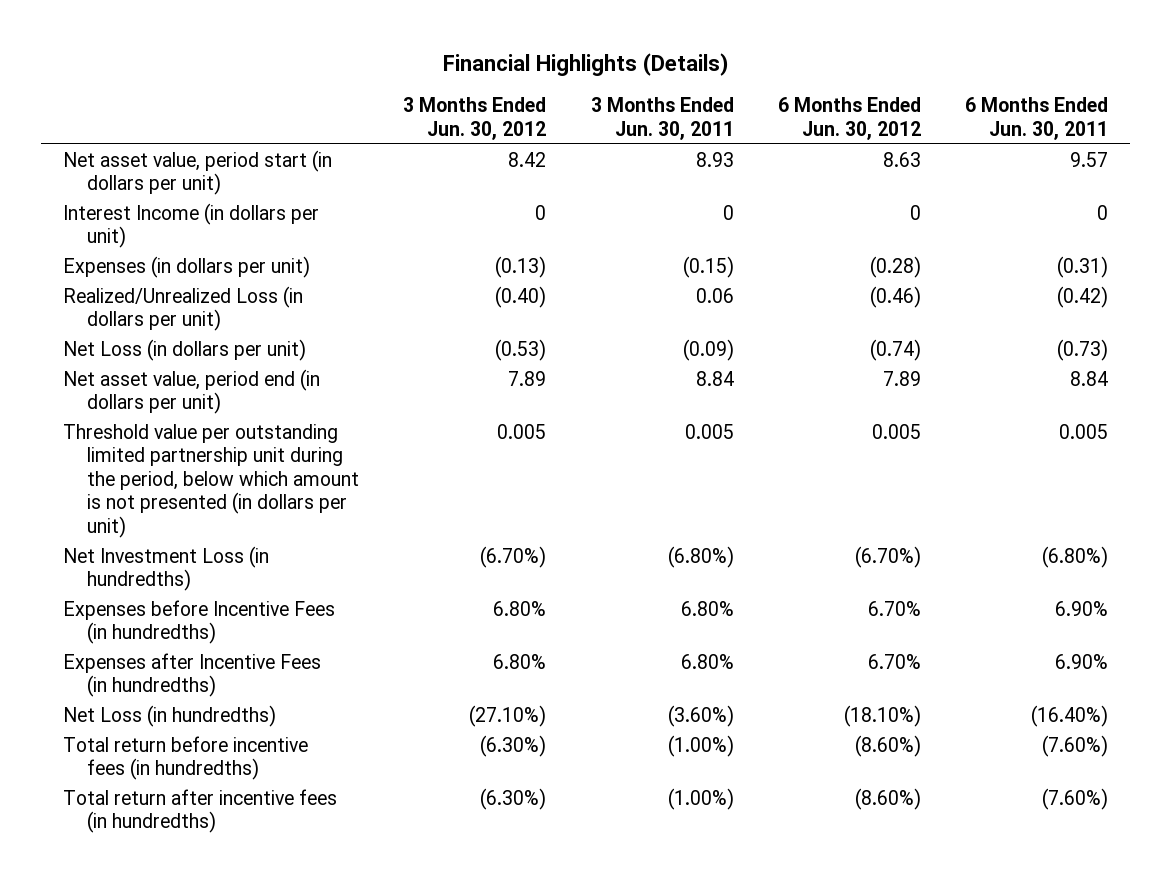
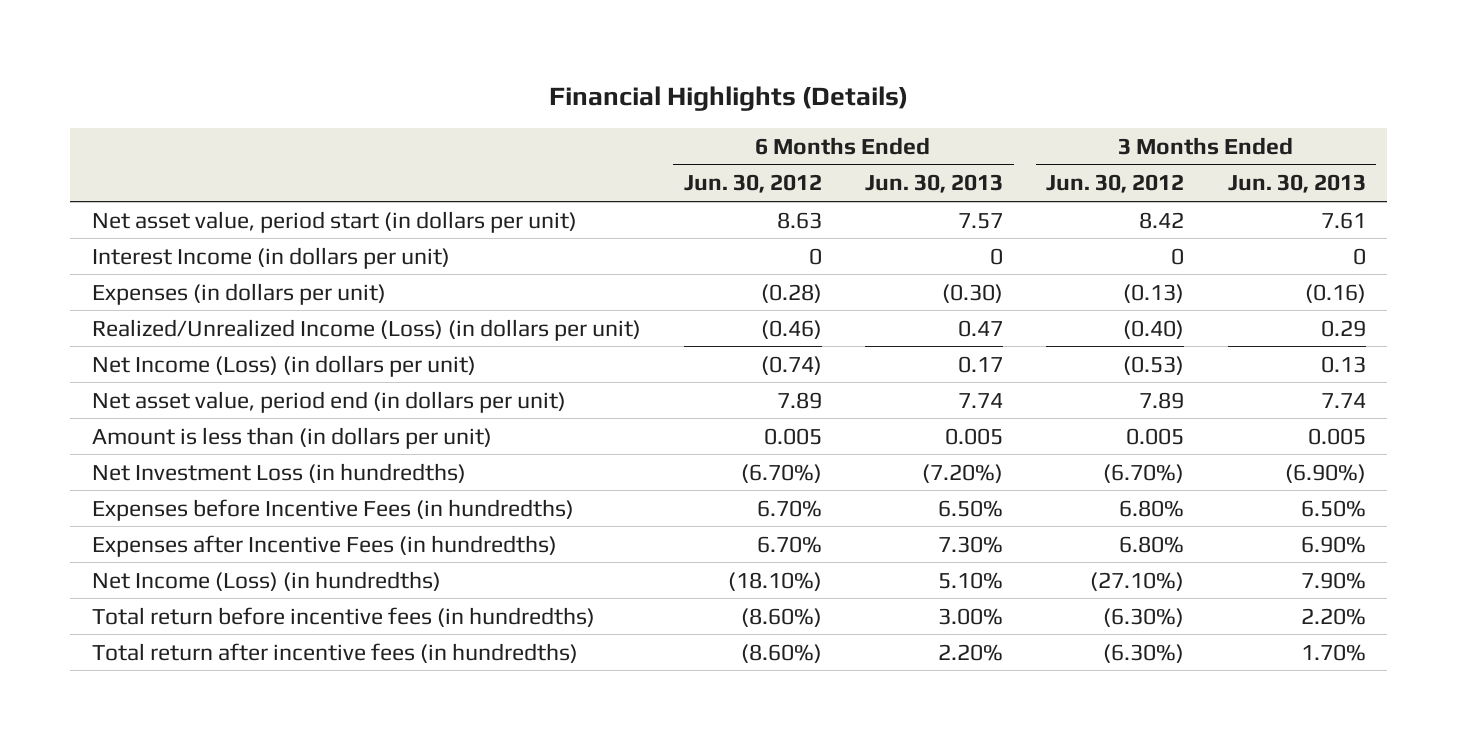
- | 3 Months Ended Jun. 30, 2012 | 3 Months Ended Jun. 30, 2011 | 6 Months Ended Jun. 30, 2012 | 6 Months Ended Jun. 30, 2011
+ | 6 Months Ended Jun. 30, 2012 | 6 Months Ended Jun. 30, 2013 | 3 Months Ended Jun. 30, 2012 | 3 Months Ended Jun. 30, 2013
- Realized/Unrealized Loss (in dollars per unit) | (0.40) | 0.06 | (0.46) | (0.42)
- Net Loss (in dollars per unit) | (0.53) | (0.09) | (0.74) | (0.73)
+ Realized/Unrealized Income (Loss) (in dollars per unit) | (0.46) | 0.47 | (0.40) | 0.29
+ Net Income (Loss) (in dollars per unit) | (0.74) | 0.17 | (0.53) | 0.13
- Threshold value per outstanding limited partnership unit during the period, below which amount is not presented (in dollars per unit) | 0.005 | 0.005 | 0.005 | 0.005
+ Amount is less than (in dollars per unit) | 0.005 | 0.005 | 0.005 | 0.005
- Net Loss (in hundredths) | (27.10%) | (3.60%) | (18.10%) | (16.40%)
+ Net Income (Loss) (in hundredths) | (18.10%) | 5.10% | (27.10%) | 7.90%

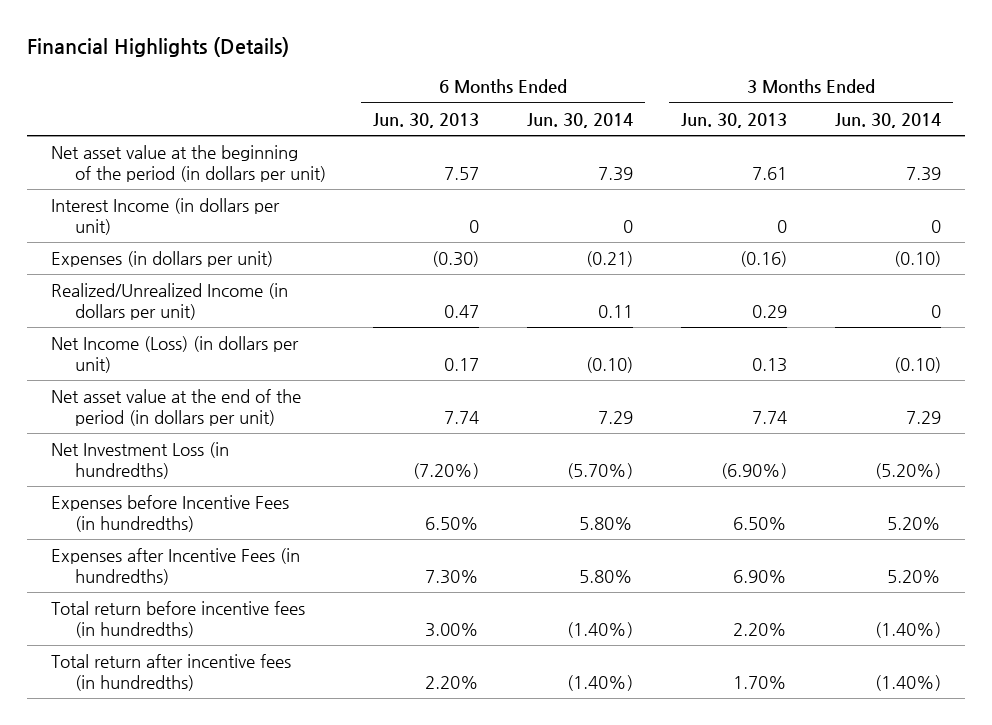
- | 6 Months Ended Jun. 30, 2012 | 6 Months Ended Jun. 30, 2013 | 3 Months Ended Jun. 30, 2012 | 3 Months Ended Jun. 30, 2013
+ | 6 Months Ended Jun. 30, 2013 | 6 Months Ended Jun. 30, 2014 | 3 Months Ended Jun. 30, 2013 | 3 Months Ended Jun. 30, 2014
- Net asset value, period start (in dollars per unit) | 8.63 | 7.57 | 8.42 | 7.61
+ Net asset value at the beginning of the period (in dollars per unit) | 7.57 | 7.39 | 7.61 | 7.39
- Realized/Unrealized Income (Loss) (in dollars per unit) | (0.46) | 0.47 | (0.40) | 0.29
+ Realized/Unrealized Income (in dollars per unit) | 0.47 | 0.11 | 0.29 | 0
- Net asset value, period end (in dollars per unit) | 7.89 | 7.74 | 7.89 | 7.74
- Amount is less than (in dollars per unit) | 0.005 | 0.005 | 0.005 | 0.005
+ Net asset value at the end of the period (in dollars per unit) | 7.74 | 7.29 | 7.74 | 7.29
- Net Income (Loss) (in hundredths) | (18.10%) | 5.10% | (27.10%) | 7.90%

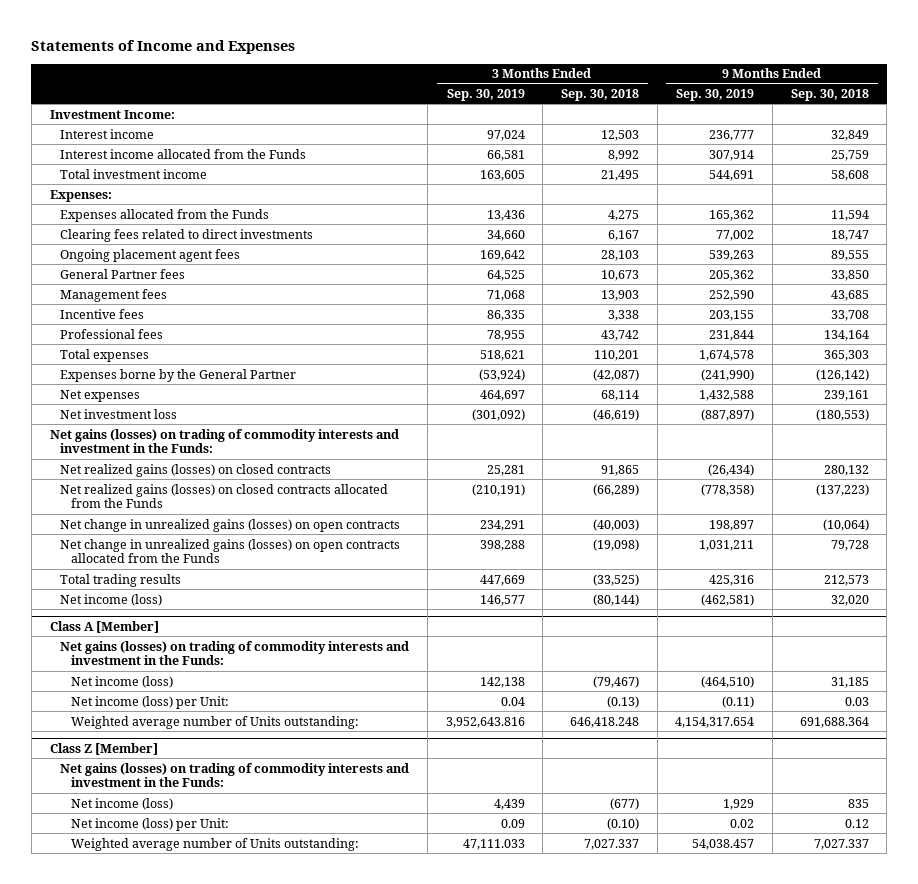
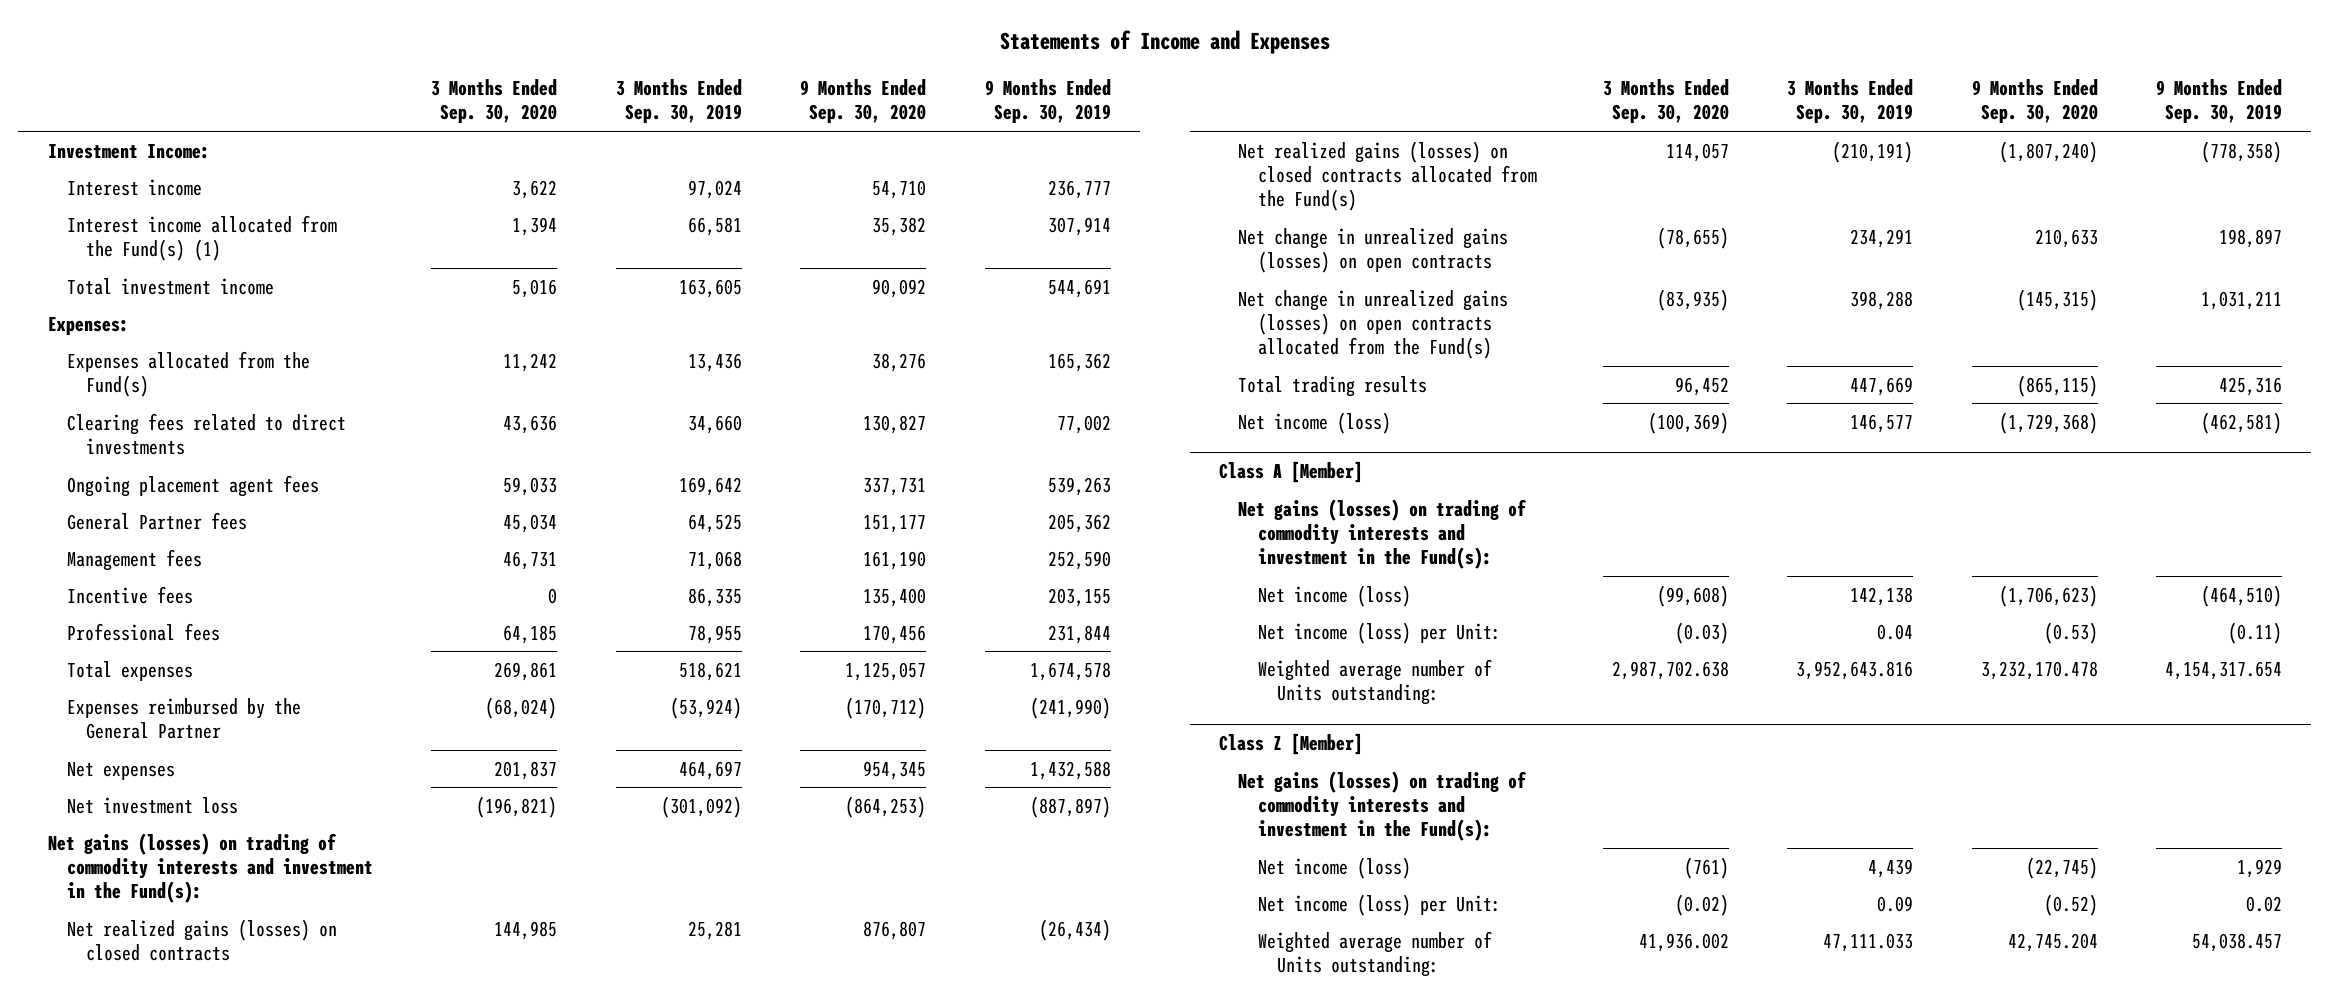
- | 3 Months Ended Sep. 30, 2019 | 3 Months Ended Sep. 30, 2018 | 9 Months Ended Sep. 30, 2019 | 9 Months Ended Sep. 30, 2018
+ | 3 Months Ended Sep. 30, 2020 | 3 Months Ended Sep. 30, 2019 | 9 Months Ended Sep. 30, 2020 | 9 Months Ended Sep. 30, 2019
- Interest income allocated from the Funds | 66,581 | 8,992 | 307,914 | 25,759
+ Interest income allocated from the Fund(s) (1) | 1,394 | 66,581 | 35,382 | 307,914
- Expenses allocated from the Funds | 13,436 | 4,275 | 165,362 | 11,594
+ Expenses allocated from the Fund(s) | 11,242 | 13,436 | 38,276 | 165,362
- Expenses borne by the General Partner | (53,924) | (42,087) | (241,990) | (126,142)
+ Expenses reimbursed by the General Partner | (68,024) | (53,924) | (170,712) | (241,990)
- Net gains (losses) on trading of commodity interests and investment in the Funds:
+ Net gains (losses) on trading of commodity interests and investment in the Fund(s):
- Net realized gains (losses) on closed contracts allocated from the Funds | (210,191) | (66,289) | (778,358) | (137,223)
+ Net realized gains (losses) on closed contracts allocated from the Fund(s) | 114,057 | (210,191) | (1,807,240) | (778,358)
- Net change in unrealized gains (losses) on open contracts allocated from the Funds | 398,288 | (19,098) | 1,031,211 | 79,728
+ Net change in unrealized gains (losses) on open contracts allocated from the Fund(s) | (83,935) | 398,288 | (145,315) | 1,031,211
@ Class A [Member]
- Net gains (losses) on trading of commodity interests and investment in the Funds:
+ Net gains (losses) on trading of commodity interests and investment in the Fund(s):
@ Class Z [Member]
- Net gains (losses) on trading of commodity interests and investment in the Funds:
+ Net gains (losses) on trading of commodity interests and investment in the Fund(s):

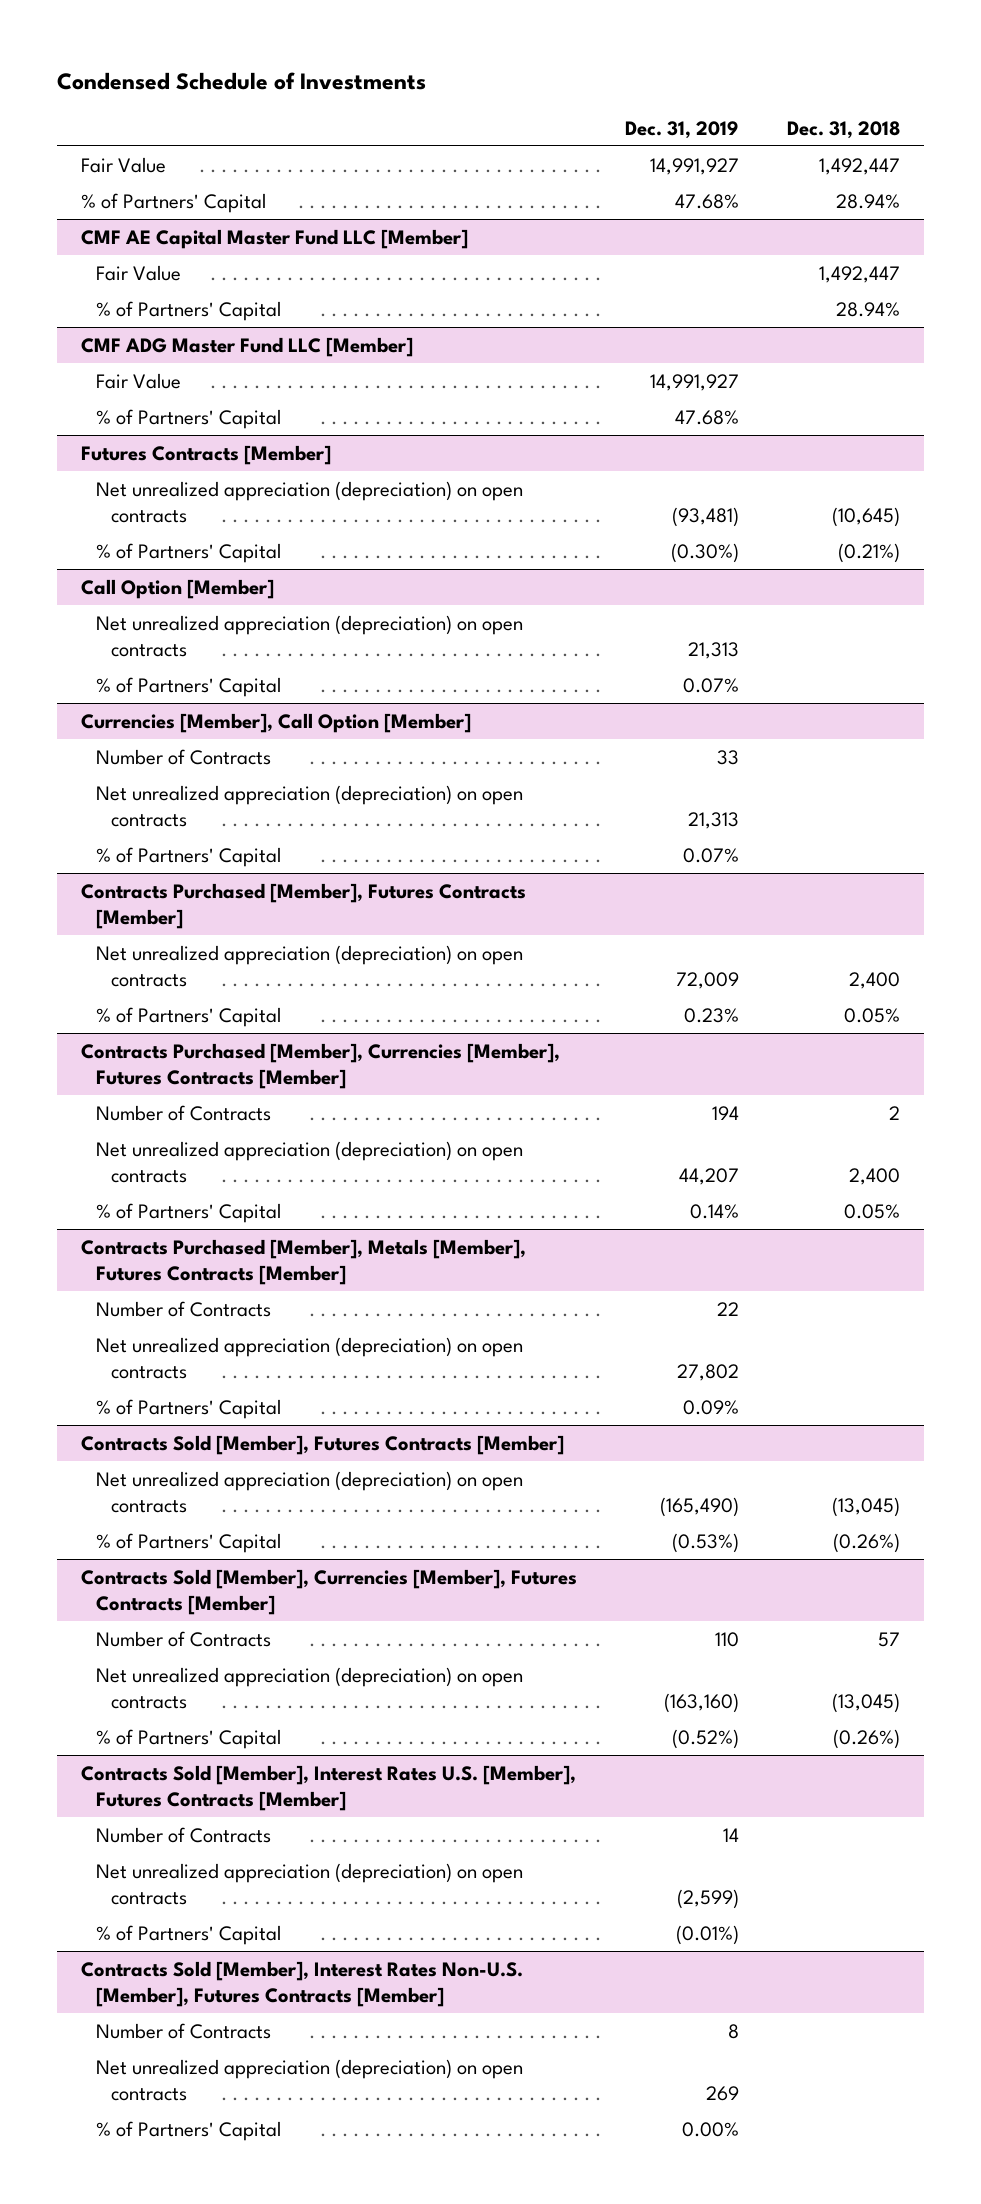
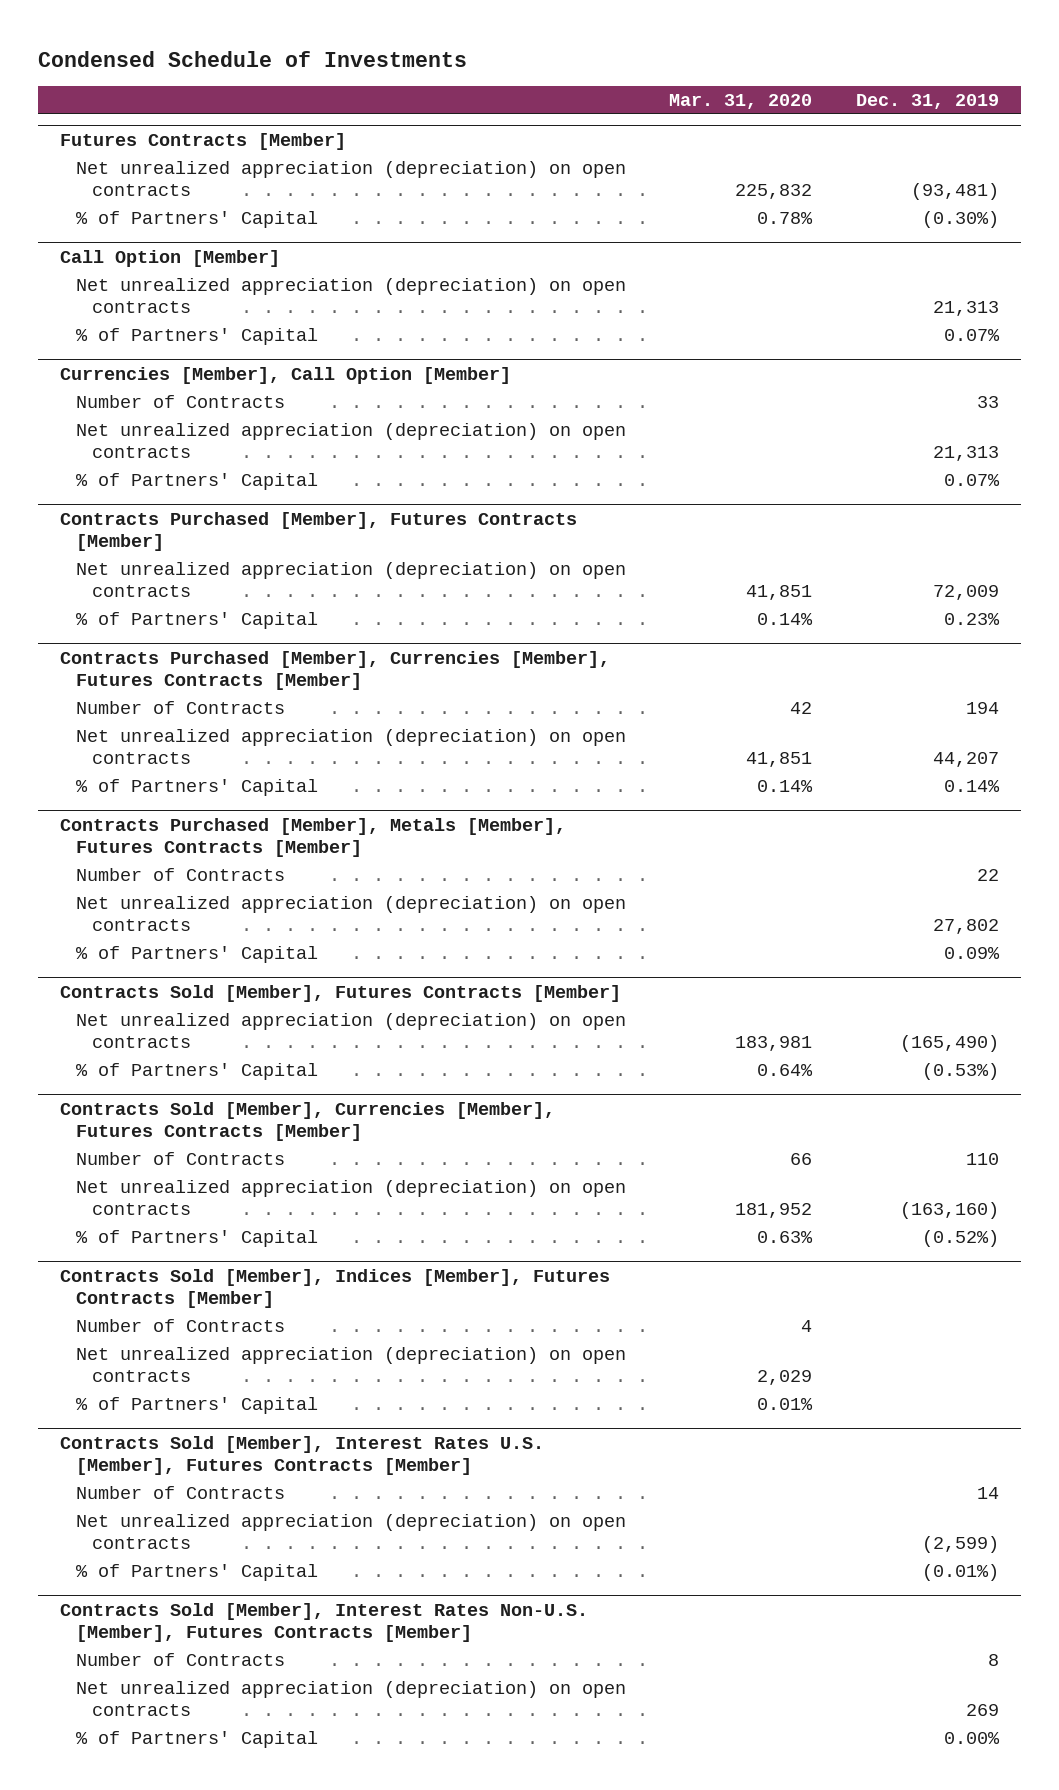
- | Dec. 31, 2019 | Dec. 31, 2018
+ | Mar. 31, 2020 | Dec. 31, 2019
- Fair Value | 14,991,927 | 1,492,447
- % of Partners' Capital | 47.68% | 28.94%
- CMF AE Capital Master Fund LLC [Member]
- Fair Value | | 1,492,447
- % of Partners' Capital | | 28.94%
- CMF ADG Master Fund LLC [Member]
- Fair Value | 14,991,927 |
- % of Partners' Capital | 47.68% |
+ Contracts Sold [Member], Indices [Member], Futures Contracts [Member]
+ Number of Contracts | 4 |
+ Net unrealized appreciation (depreciation) on open contracts | 2,029 |
+ % of Partners' Capital | 0.01% |

